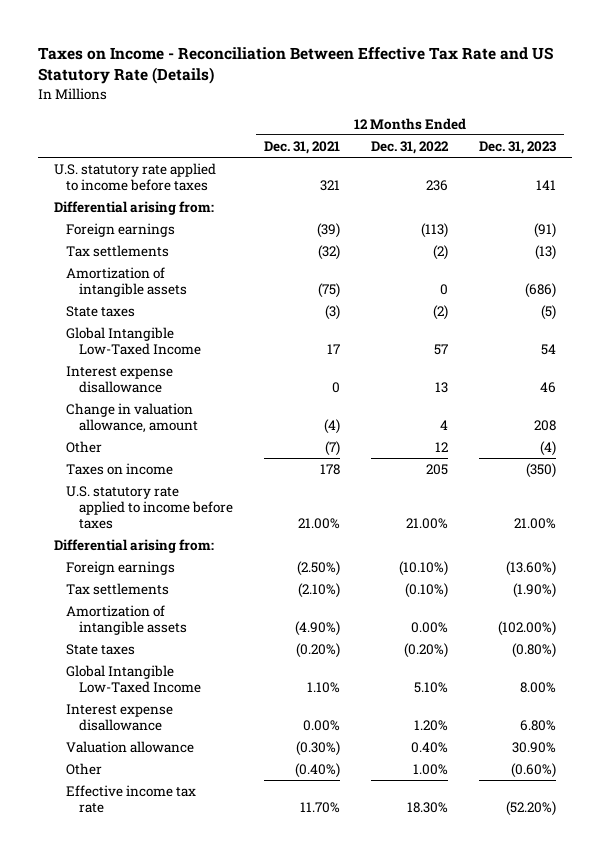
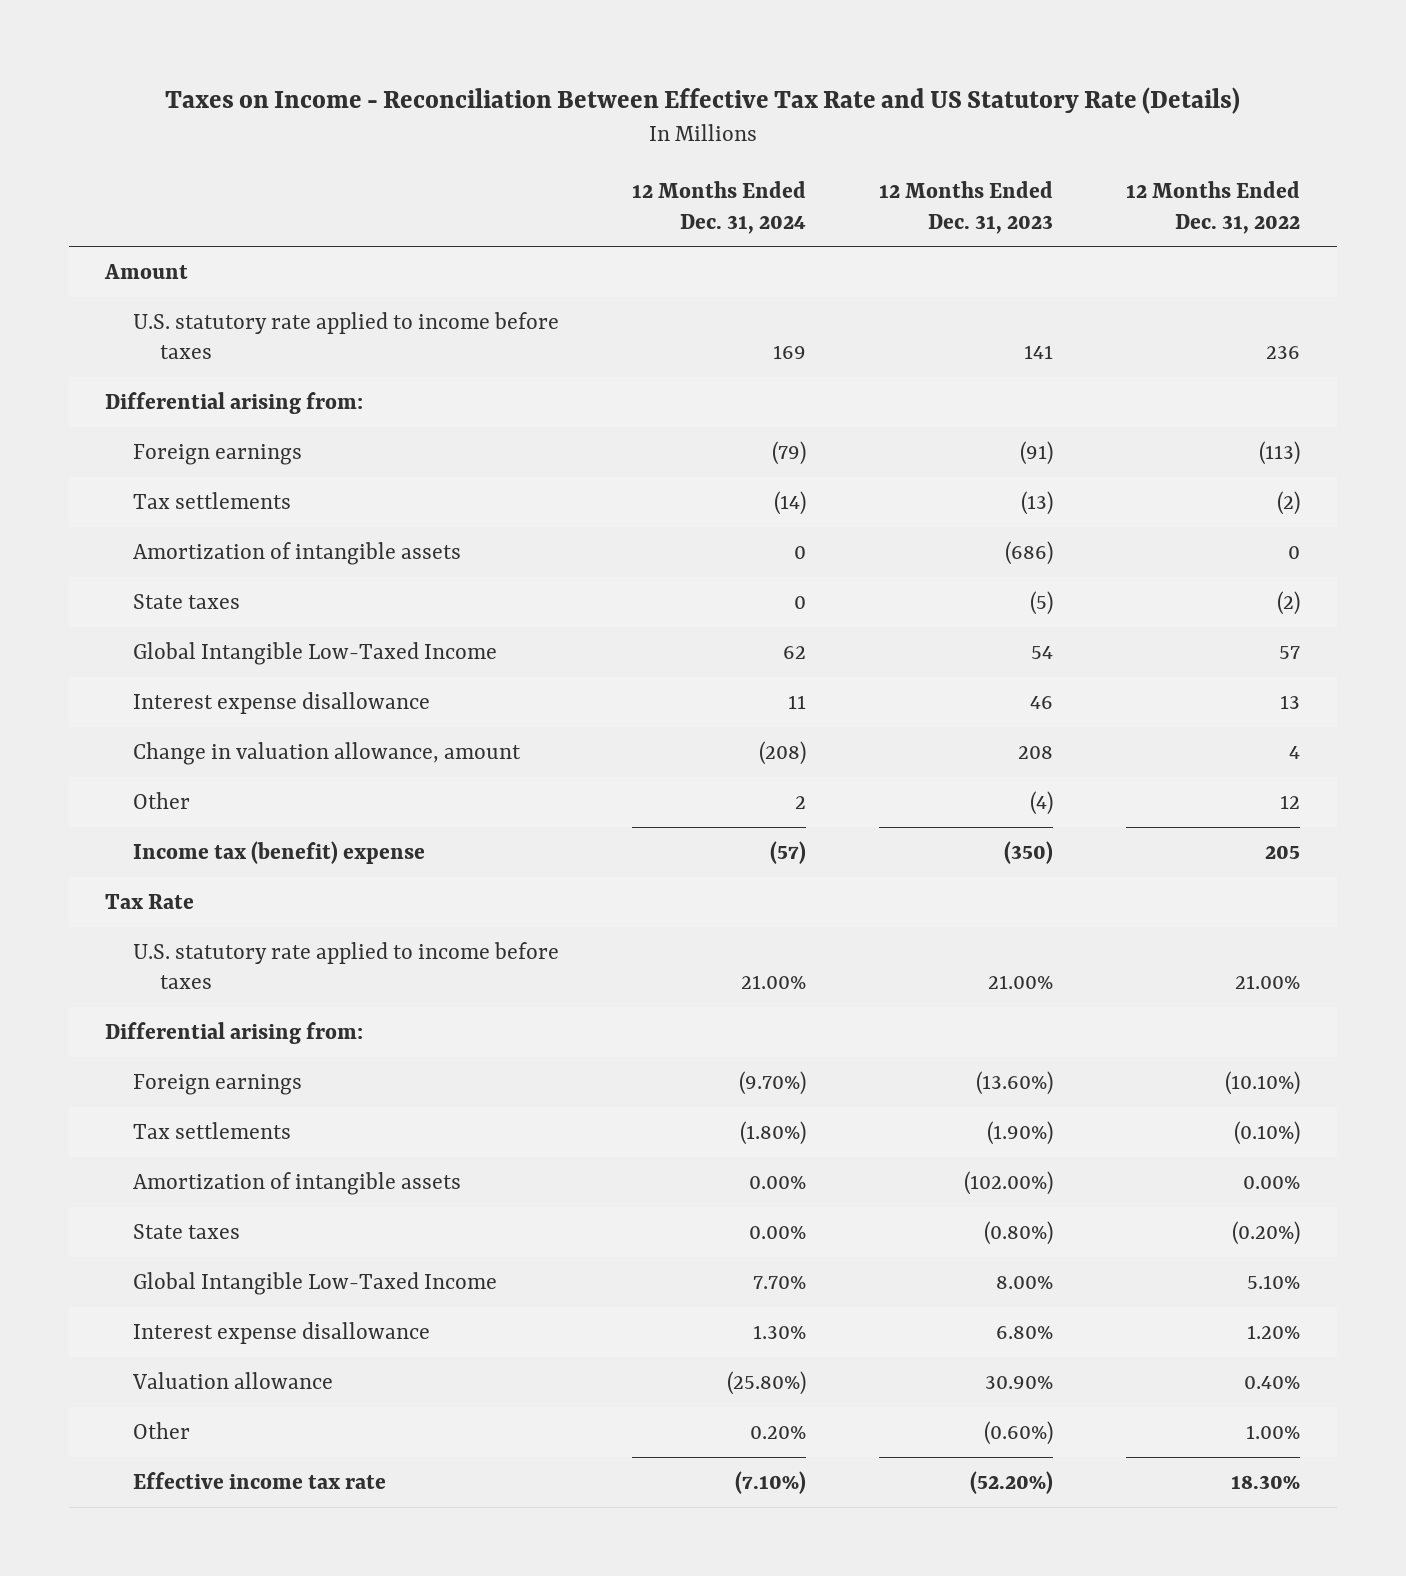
- | 12 Months Ended Dec. 31, 2021 | 12 Months Ended Dec. 31, 2022 | 12 Months Ended Dec. 31, 2023
+ | 12 Months Ended Dec. 31, 2024 | 12 Months Ended Dec. 31, 2023 | 12 Months Ended Dec. 31, 2022
+ Amount
- Taxes on income | 178 | 205 | (350)
+ Income tax (benefit) expense | (57) | (350) | 205
+ Tax Rate

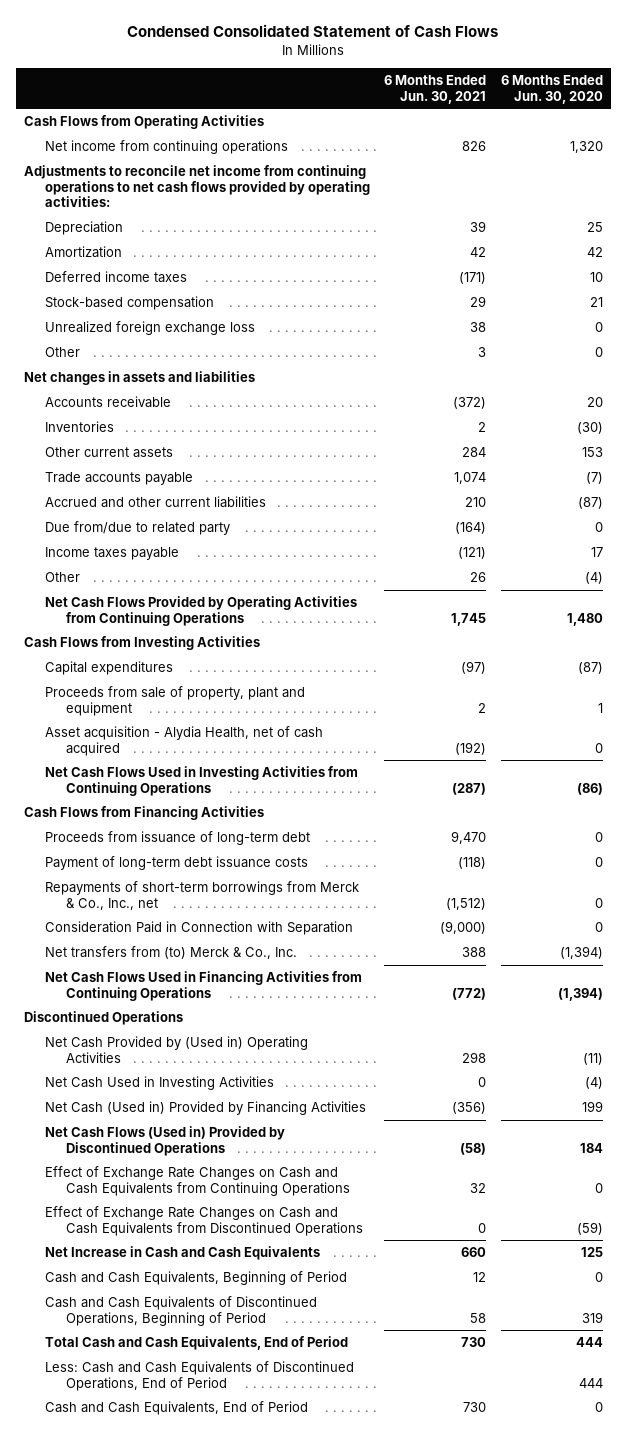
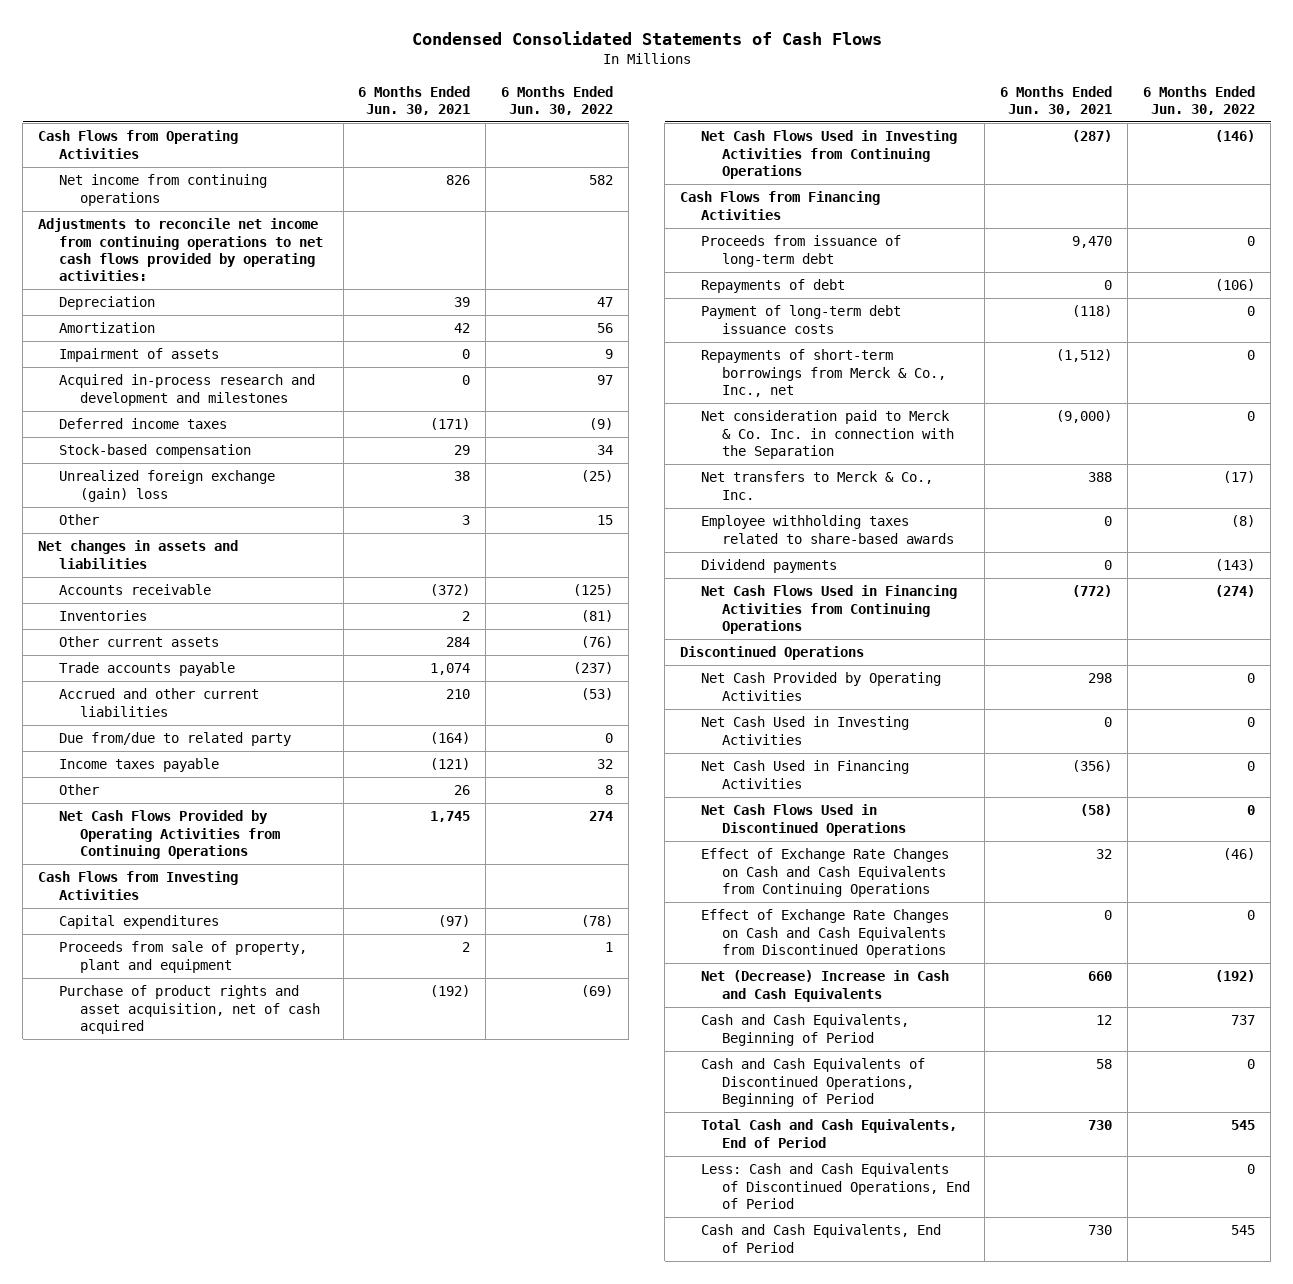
- Condensed Consolidated Statement of Cash Flows
+ Condensed Consolidated Statements of Cash Flows
- | 6 Months Ended Jun. 30, 2021 | 6 Months Ended Jun. 30, 2020
+ | 6 Months Ended Jun. 30, 2021 | 6 Months Ended Jun. 30, 2022
+ Impairment of assets | 0 | 9
+ Acquired in-process research and development and milestones | 0 | 97
- Unrealized foreign exchange loss | 38 | 0
+ Unrealized foreign exchange (gain) loss | 38 | (25)
- Asset acquisition - Alydia Health, net of cash acquired | (192) | 0
+ Purchase of product rights and asset acquisition, net of cash acquired | (192) | (69)
+ Repayments of debt | 0 | (106)
- Consideration Paid in Connection with Separation | (9,000) | 0
- Net transfers from (to) Merck & Co., Inc. | 388 | (1,394)
+ Net consideration paid to Merck & Co. Inc. in connection with the Separation | (9,000) | 0
+ Net transfers to Merck & Co., Inc. | 388 | (17)
+ Employee withholding taxes related to share-based awards | 0 | (8)
+ Dividend payments | 0 | (143)
- Net Cash Provided by (Used in) Operating Activities | 298 | (11)
+ Net Cash Provided by Operating Activities | 298 | 0
- Net Cash (Used in) Provided by Financing Activities | (356) | 199
- Net Cash Flows (Used in) Provided by Discontinued Operations | (58) | 184
+ Net Cash Used in Financing Activities | (356) | 0
+ Net Cash Flows Used in Discontinued Operations | (58) | 0
- Net Increase in Cash and Cash Equivalents | 660 | 125
+ Net (Decrease) Increase in Cash and Cash Equivalents | 660 | (192)

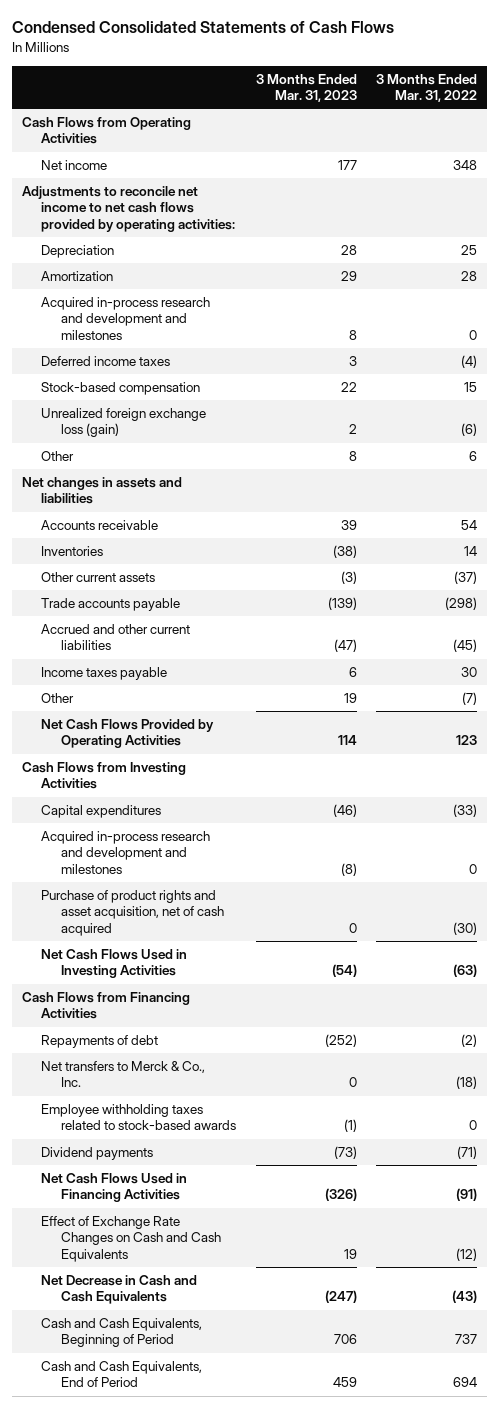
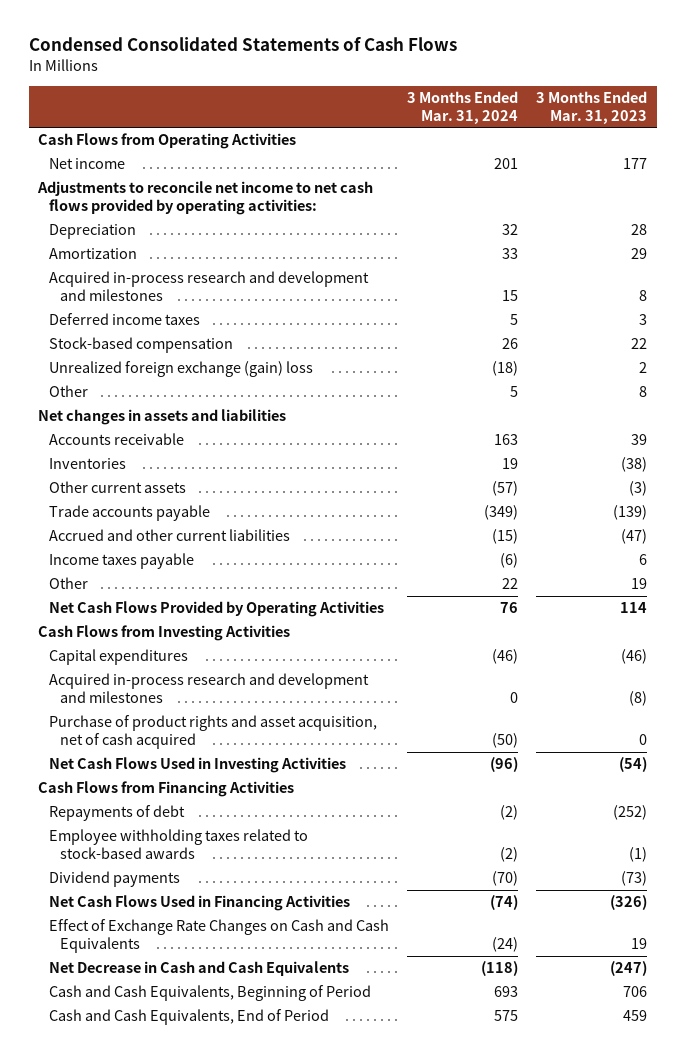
- | 3 Months Ended Mar. 31, 2023 | 3 Months Ended Mar. 31, 2022
+ | 3 Months Ended Mar. 31, 2024 | 3 Months Ended Mar. 31, 2023
- Unrealized foreign exchange loss (gain) | 2 | (6)
+ Unrealized foreign exchange (gain) loss | (18) | 2
- Net transfers to Merck & Co., Inc. | 0 | (18)

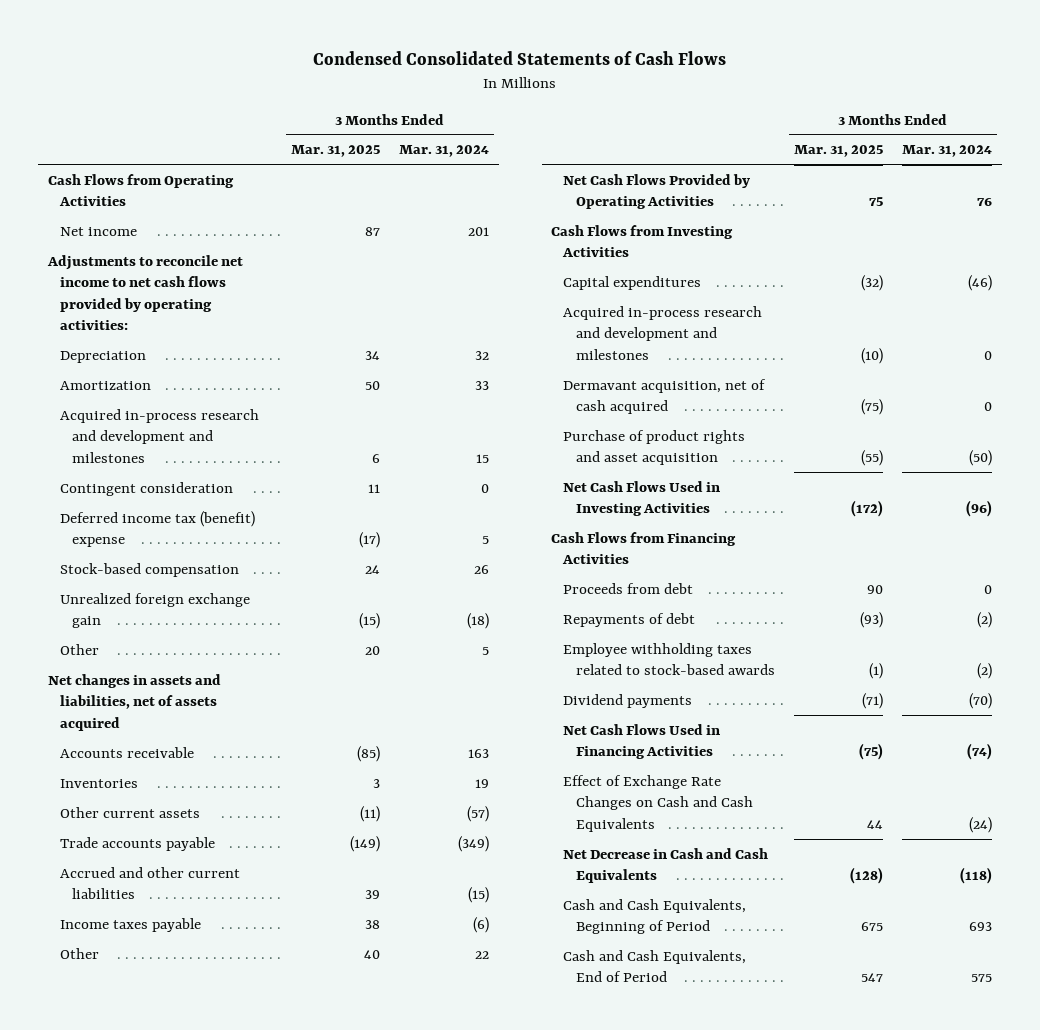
- | 3 Months Ended Mar. 31, 2024 | 3 Months Ended Mar. 31, 2023
+ | 3 Months Ended Mar. 31, 2025 | 3 Months Ended Mar. 31, 2024
- Deferred income taxes | 5 | 3
+ Contingent consideration | 11 | 0
+ Deferred income tax (benefit) expense | (17) | 5
- Unrealized foreign exchange (gain) loss | (18) | 2
+ Unrealized foreign exchange gain | (15) | (18)
- Net changes in assets and liabilities
+ Net changes in assets and liabilities, net of assets acquired
- Purchase of product rights and asset acquisition, net of cash acquired | (50) | 0
+ Dermavant acquisition, net of cash acquired | (75) | 0
+ Purchase of product rights and asset acquisition | (55) | (50)
+ Proceeds from debt | 90 | 0

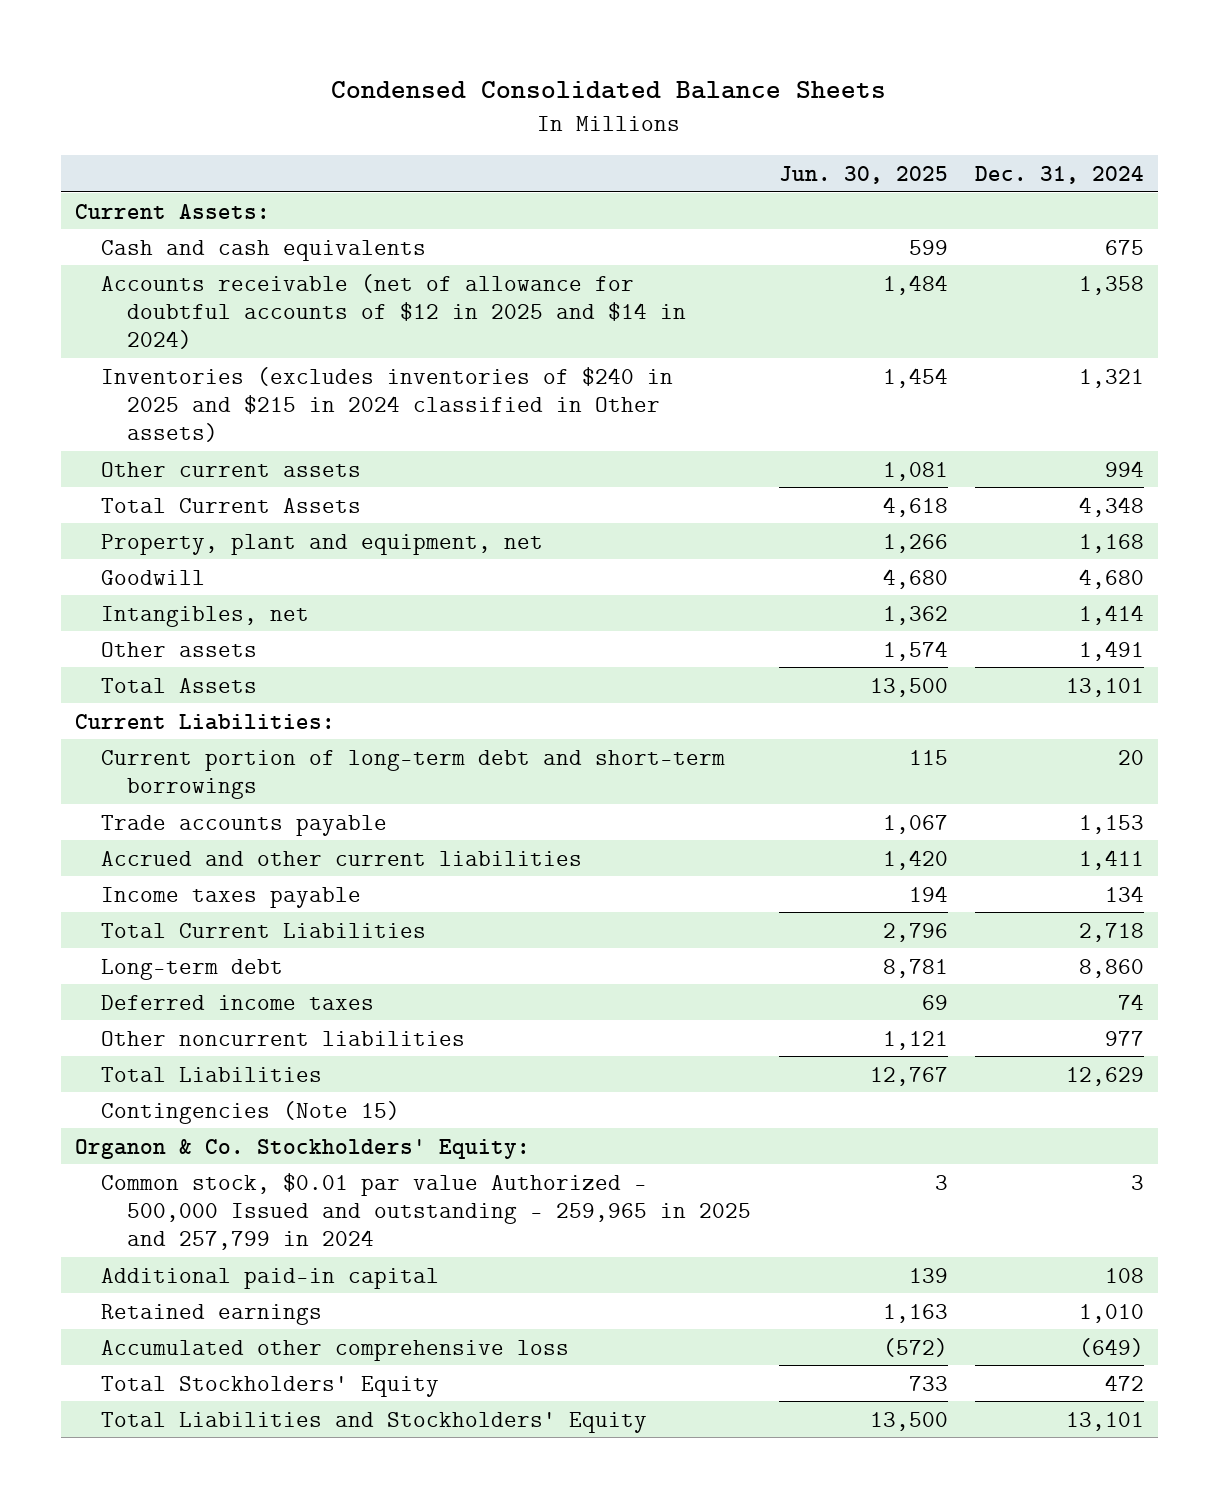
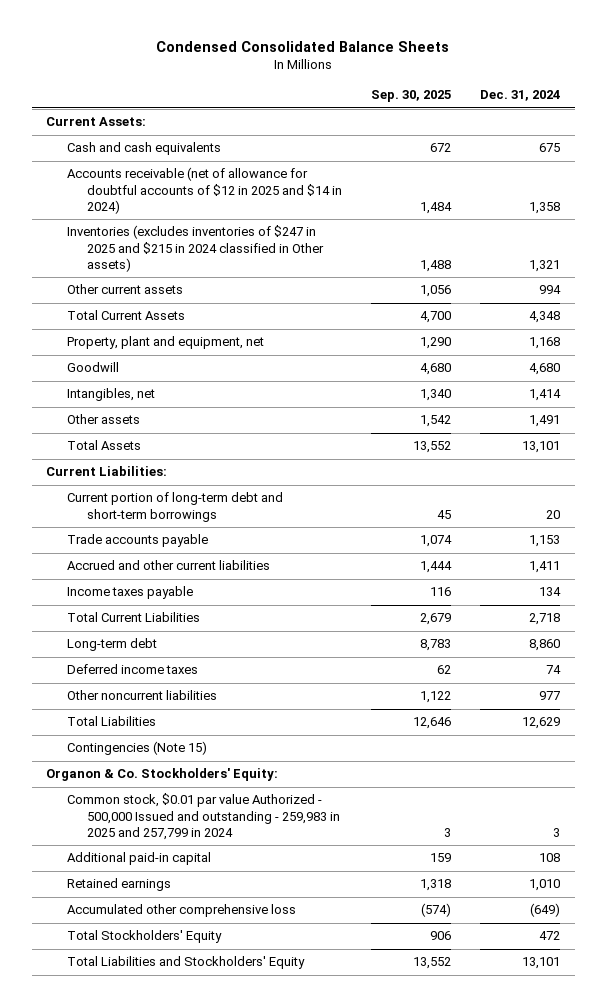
- | Jun. 30, 2025 | Dec. 31, 2024
+ | Sep. 30, 2025 | Dec. 31, 2024
- Inventories (excludes inventories of $240 in 2025 and $215 in 2024 classified in Other assets) | 1,454 | 1,321
+ Inventories (excludes inventories of $247 in 2025 and $215 in 2024 classified in Other assets) | 1,488 | 1,321
- Common stock, $0.01 par value Authorized - 500,000 Issued and outstanding - 259,965 in 2025 and 257,799 in 2024 | 3 | 3
+ Common stock, $0.01 par value Authorized - 500,000 Issued and outstanding - 259,983 in 2025 and 257,799 in 2024 | 3 | 3

